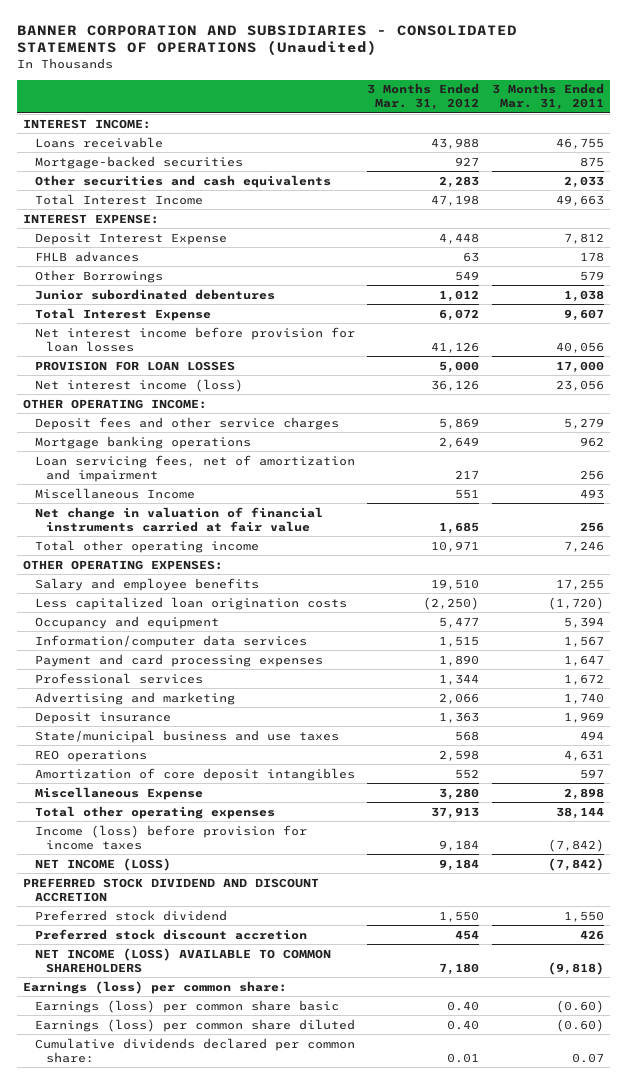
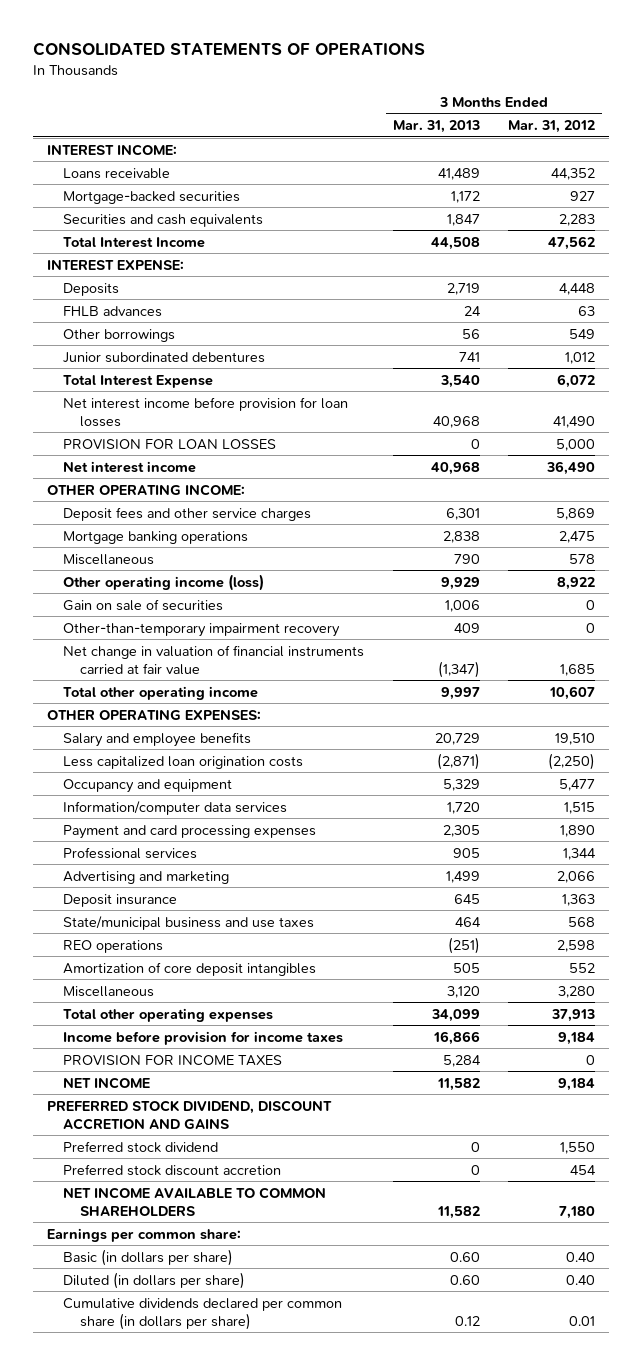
- BANNER CORPORATION AND SUBSIDIARIES - CONSOLIDATED STATEMENTS OF OPERATIONS (Unaudited)
+ CONSOLIDATED STATEMENTS OF OPERATIONS
- | 3 Months Ended Mar. 31, 2012 | 3 Months Ended Mar. 31, 2011
+ | 3 Months Ended Mar. 31, 2013 | 3 Months Ended Mar. 31, 2012
- Loans receivable | 43,988 | 46,755
+ Loans receivable | 41,489 | 44,352
- Other securities and cash equivalents | 2,283 | 2,033
- Total Interest Income | 47,198 | 49,663
+ Securities and cash equivalents | 1,847 | 2,283
+ Total Interest Income | 44,508 | 47,562
- Deposit Interest Expense | 4,448 | 7,812
+ Deposits | 2,719 | 4,448
- Other Borrowings | 549 | 579
+ Other borrowings | 56 | 549
- Net interest income before provision for loan losses | 41,126 | 40,056
+ Net interest income before provision for loan losses | 40,968 | 41,490
- Net interest income (loss) | 36,126 | 23,056
+ Net interest income | 40,968 | 36,490
- Mortgage banking operations | 2,649 | 962
- Loan servicing fees, net of amortization and impairment | 217 | 256
- Miscellaneous Income | 551 | 493
+ Mortgage banking operations | 2,838 | 2,475
+ Miscellaneous | 790 | 578
+ Other operating income (loss) | 9,929 | 8,922
+ Gain on sale of securities | 1,006 | 0
+ Other-than-temporary impairment recovery | 409 | 0
- Total other operating income | 10,971 | 7,246
+ Total other operating income | 9,997 | 10,607
- Miscellaneous Expense | 3,280 | 2,898
+ Miscellaneous | 3,120 | 3,280
- Income (loss) before provision for income taxes | 9,184 | (7,842)
- NET INCOME (LOSS) | 9,184 | (7,842)
- PREFERRED STOCK DIVIDEND AND DISCOUNT ACCRETION
+ Income before provision for income taxes | 16,866 | 9,184
+ PROVISION FOR INCOME TAXES | 5,284 | 0
+ NET INCOME | 11,582 | 9,184
+ PREFERRED STOCK DIVIDEND, DISCOUNT ACCRETION AND GAINS
- NET INCOME (LOSS) AVAILABLE TO COMMON SHAREHOLDERS | 7,180 | (9,818)
- Earnings (loss) per common share:
- Earnings (loss) per common share basic | 0.40 | (0.60)
- Earnings (loss) per common share diluted | 0.40 | (0.60)
- Cumulative dividends declared per common share: | 0.01 | 0.07
+ NET INCOME AVAILABLE TO COMMON SHAREHOLDERS | 11,582 | 7,180
+ Earnings per common share:
+ Basic (in dollars per share) | 0.60 | 0.40
+ Diluted (in dollars per share) | 0.60 | 0.40
+ Cumulative dividends declared per common share (in dollars per share) | 0.12 | 0.01

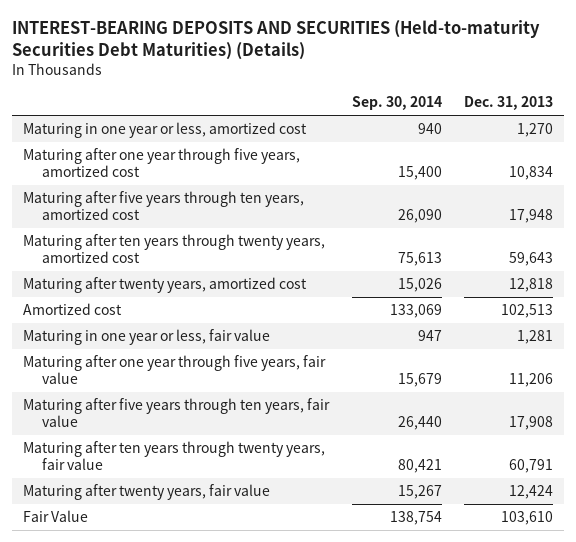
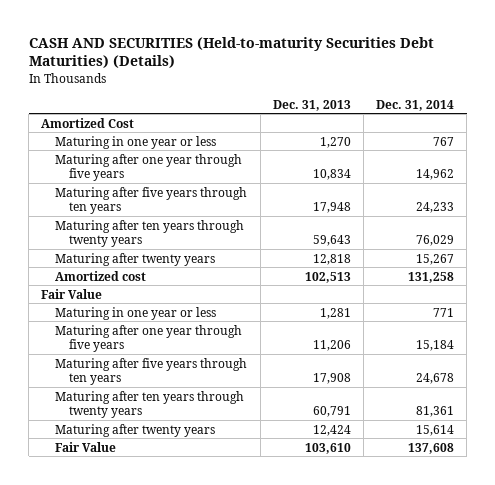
- INTEREST-BEARING DEPOSITS AND SECURITIES (Held-to-maturity Securities Debt Maturities) (Details)
+ CASH AND SECURITIES (Held-to-maturity Securities Debt Maturities) (Details)
- | Sep. 30, 2014 | Dec. 31, 2013
+ | Dec. 31, 2013 | Dec. 31, 2014
- Maturing in one year or less, amortized cost | 940 | 1,270
- Maturing after one year through five years, amortized cost | 15,400 | 10,834
- Maturing after five years through ten years, amortized cost | 26,090 | 17,948
- Maturing after ten years through twenty years, amortized cost | 75,613 | 59,643
- Maturing after twenty years, amortized cost | 15,026 | 12,818
+ Amortized Cost
+ Maturing in one year or less | 1,270 | 767
+ Maturing after one year through five years | 10,834 | 14,962
+ Maturing after five years through ten years | 17,948 | 24,233
+ Maturing after ten years through twenty years | 59,643 | 76,029
+ Maturing after twenty years | 12,818 | 15,267
- Maturing in one year or less, fair value | 947 | 1,281
- Maturing after one year through five years, fair value | 15,679 | 11,206
- Maturing after five years through ten years, fair value | 26,440 | 17,908
- Maturing after ten years through twenty years, fair value | 80,421 | 60,791
- Maturing after twenty years, fair value | 15,267 | 12,424
+ Fair Value
+ Maturing in one year or less | 1,281 | 771
+ Maturing after one year through five years | 11,206 | 15,184
+ Maturing after five years through ten years | 17,908 | 24,678
+ Maturing after ten years through twenty years | 60,791 | 81,361
+ Maturing after twenty years | 12,424 | 15,614

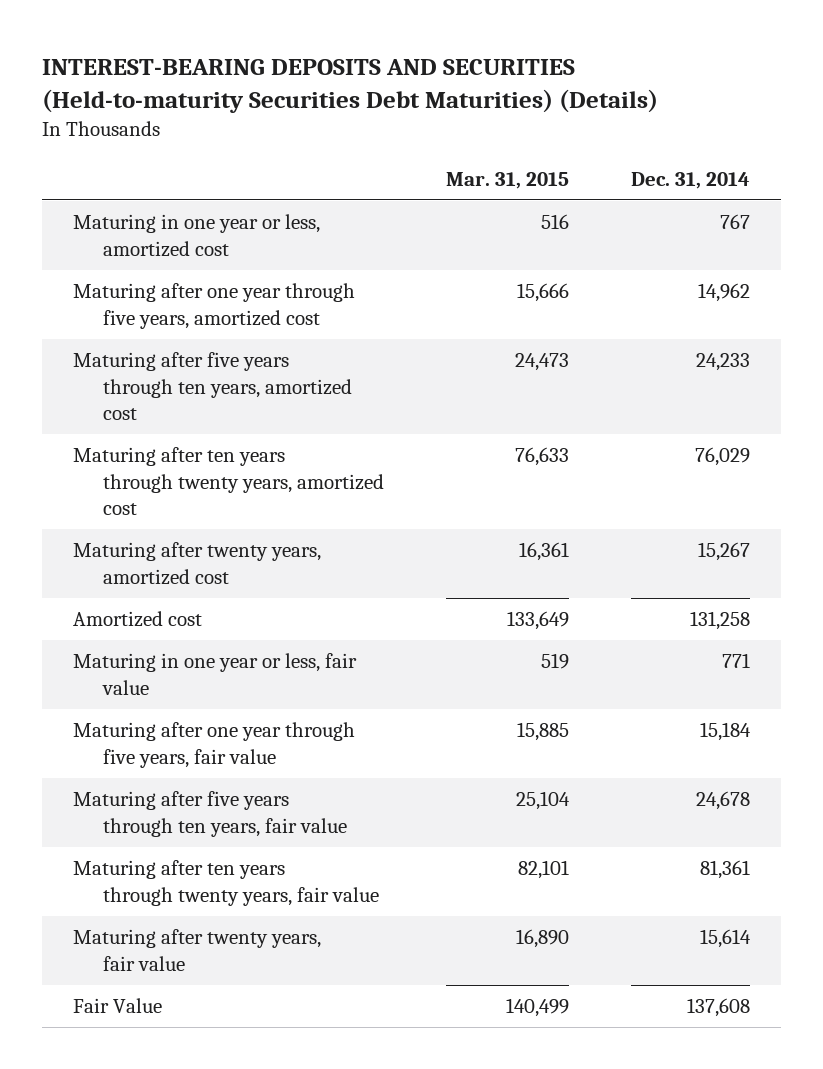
- CASH AND SECURITIES (Held-to-maturity Securities Debt Maturities) (Details)
+ INTEREST-BEARING DEPOSITS AND SECURITIES (Held-to-maturity Securities Debt Maturities) (Details)
- | Dec. 31, 2013 | Dec. 31, 2014
+ | Mar. 31, 2015 | Dec. 31, 2014
- Amortized Cost
- Maturing in one year or less | 1,270 | 767
- Maturing after one year through five years | 10,834 | 14,962
- Maturing after five years through ten years | 17,948 | 24,233
- Maturing after ten years through twenty years | 59,643 | 76,029
- Maturing after twenty years | 12,818 | 15,267
+ Maturing in one year or less, amortized cost | 516 | 767
+ Maturing after one year through five years, amortized cost | 15,666 | 14,962
+ Maturing after five years through ten years, amortized cost | 24,473 | 24,233
+ Maturing after ten years through twenty years, amortized cost | 76,633 | 76,029
+ Maturing after twenty years, amortized cost | 16,361 | 15,267
- Fair Value
- Maturing in one year or less | 1,281 | 771
- Maturing after one year through five years | 11,206 | 15,184
- Maturing after five years through ten years | 17,908 | 24,678
- Maturing after ten years through twenty years | 60,791 | 81,361
- Maturing after twenty years | 12,424 | 15,614
+ Maturing in one year or less, fair value | 519 | 771
+ Maturing after one year through five years, fair value | 15,885 | 15,184
+ Maturing after five years through ten years, fair value | 25,104 | 24,678
+ Maturing after ten years through twenty years, fair value | 82,101 | 81,361
+ Maturing after twenty years, fair value | 16,890 | 15,614

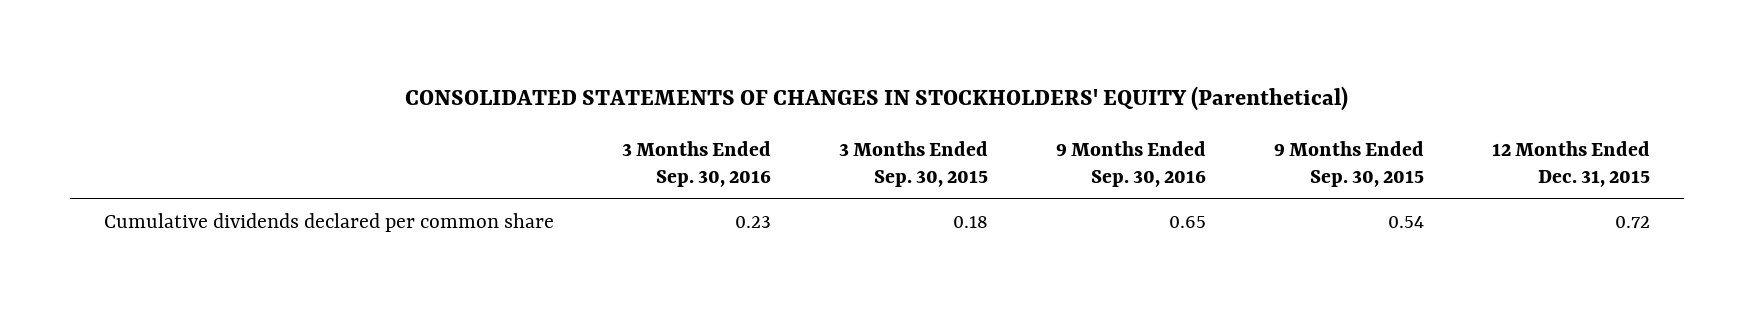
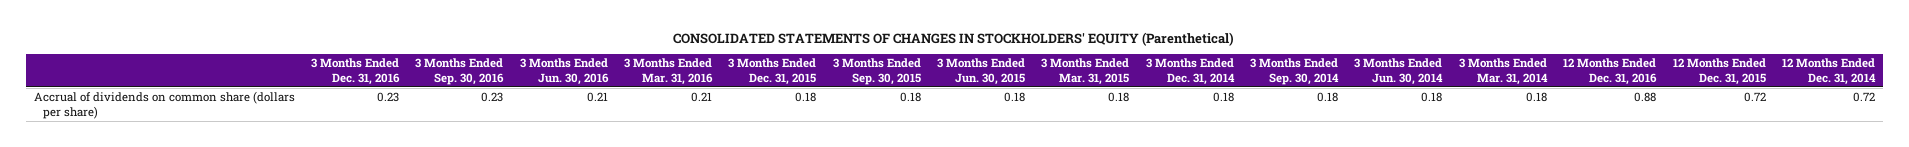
- | 3 Months Ended Sep. 30, 2016 | 3 Months Ended Sep. 30, 2015 | 9 Months Ended Sep. 30, 2016 | 9 Months Ended Sep. 30, 2015 | 12 Months Ended Dec. 31, 2015
+ | 3 Months Ended Dec. 31, 2016 | 3 Months Ended Sep. 30, 2016 | 3 Months Ended Jun. 30, 2016 | 3 Months Ended Mar. 31, 2016 | 3 Months Ended Dec. 31, 2015 | 3 Months Ended Sep. 30, 2015 | 3 Months Ended Jun. 30, 2015 | 3 Months Ended Mar. 31, 2015 | 3 Months Ended Dec. 31, 2014 | 3 Months Ended Sep. 30, 2014 | 3 Months Ended Jun. 30, 2014 | 3 Months Ended Mar. 31, 2014 | 12 Months Ended Dec. 31, 2016 | 12 Months Ended Dec. 31, 2015 | 12 Months Ended Dec. 31, 2014
- Cumulative dividends declared per common share | 0.23 | 0.18 | 0.65 | 0.54 | 0.72
+ Accrual of dividends on common share (dollars per share) | 0.23 | 0.23 | 0.21 | 0.21 | 0.18 | 0.18 | 0.18 | 0.18 | 0.18 | 0.18 | 0.18 | 0.18 | 0.88 | 0.72 | 0.72

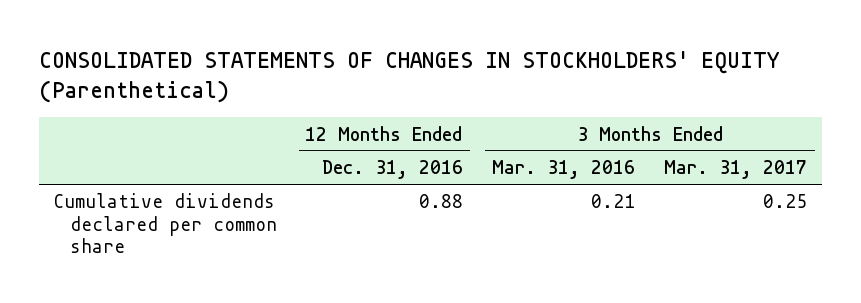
- | 3 Months Ended Dec. 31, 2016 | 3 Months Ended Sep. 30, 2016 | 3 Months Ended Jun. 30, 2016 | 3 Months Ended Mar. 31, 2016 | 3 Months Ended Dec. 31, 2015 | 3 Months Ended Sep. 30, 2015 | 3 Months Ended Jun. 30, 2015 | 3 Months Ended Mar. 31, 2015 | 3 Months Ended Dec. 31, 2014 | 3 Months Ended Sep. 30, 2014 | 3 Months Ended Jun. 30, 2014 | 3 Months Ended Mar. 31, 2014 | 12 Months Ended Dec. 31, 2016 | 12 Months Ended Dec. 31, 2015 | 12 Months Ended Dec. 31, 2014
+ | 12 Months Ended Dec. 31, 2016 | 3 Months Ended Mar. 31, 2016 | 3 Months Ended Mar. 31, 2017
- Accrual of dividends on common share (dollars per share) | 0.23 | 0.23 | 0.21 | 0.21 | 0.18 | 0.18 | 0.18 | 0.18 | 0.18 | 0.18 | 0.18 | 0.18 | 0.88 | 0.72 | 0.72
+ Cumulative dividends declared per common share | 0.88 | 0.21 | 0.25

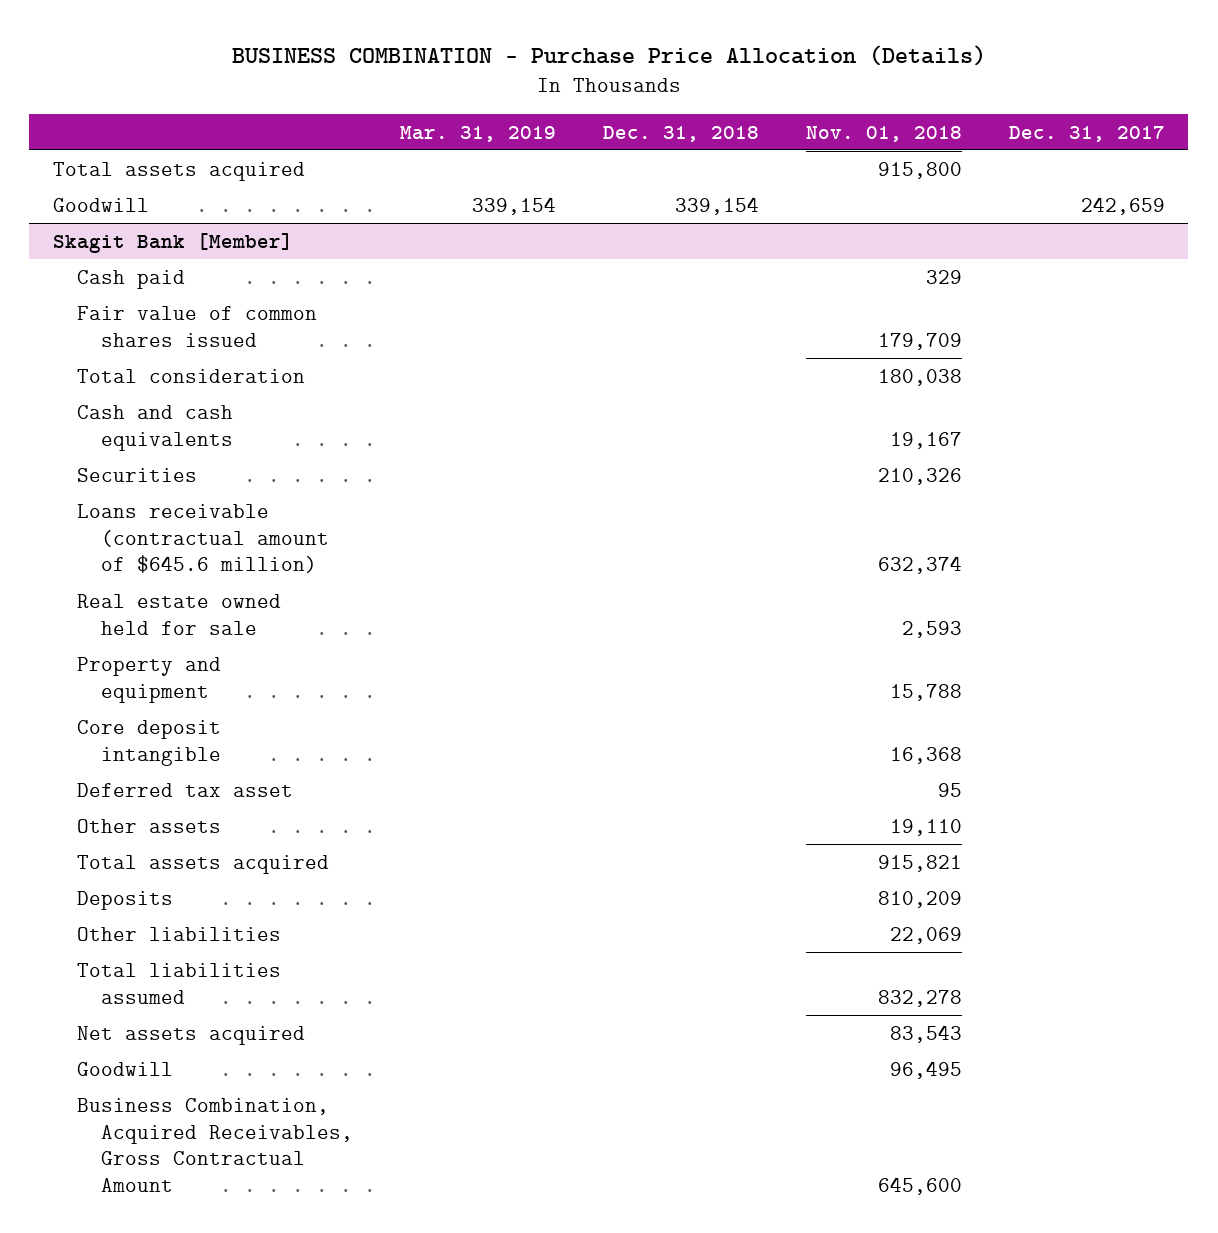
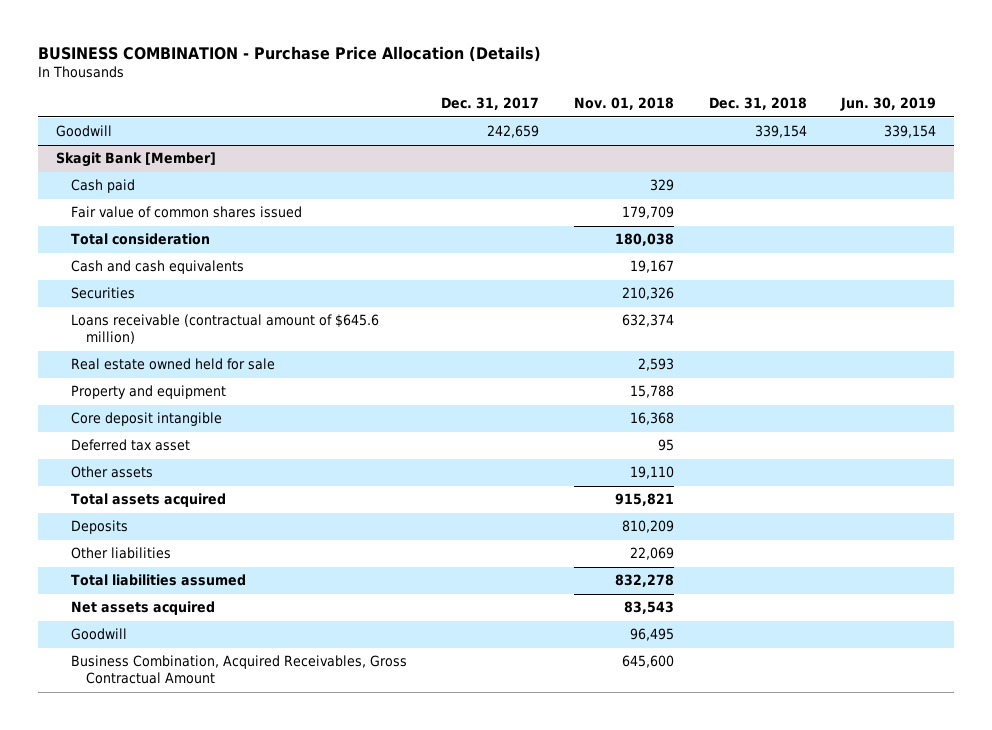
- | Mar. 31, 2019 | Dec. 31, 2018 | Nov. 01, 2018 | Dec. 31, 2017
+ | Dec. 31, 2017 | Nov. 01, 2018 | Dec. 31, 2018 | Jun. 30, 2019
- Total assets acquired | | | 915,800 |

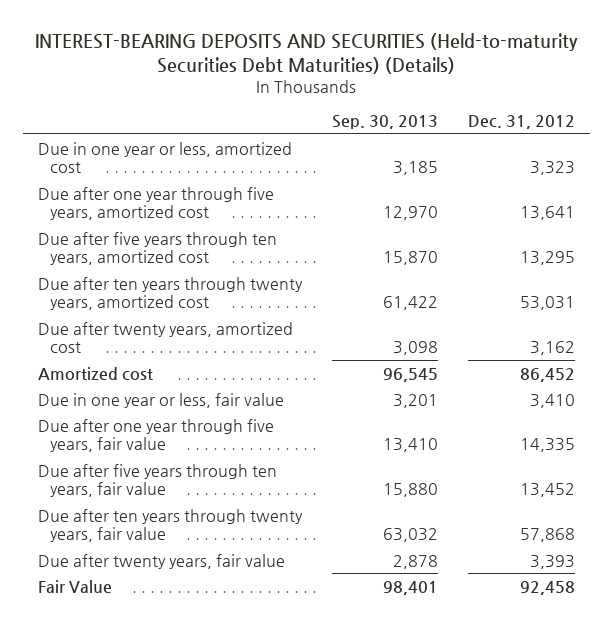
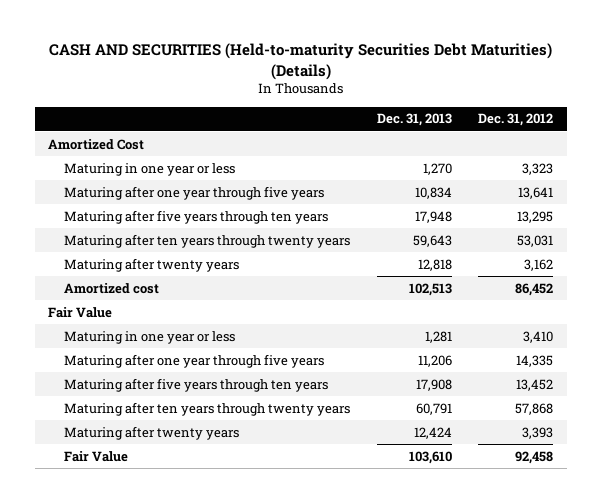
- INTEREST-BEARING DEPOSITS AND SECURITIES (Held-to-maturity Securities Debt Maturities) (Details)
+ CASH AND SECURITIES (Held-to-maturity Securities Debt Maturities) (Details)
- | Sep. 30, 2013 | Dec. 31, 2012
+ | Dec. 31, 2013 | Dec. 31, 2012
- Due in one year or less, amortized cost | 3,185 | 3,323
- Due after one year through five years, amortized cost | 12,970 | 13,641
- Due after five years through ten years, amortized cost | 15,870 | 13,295
- Due after ten years through twenty years, amortized cost | 61,422 | 53,031
- Due after twenty years, amortized cost | 3,098 | 3,162
+ Amortized Cost
+ Maturing in one year or less | 1,270 | 3,323
+ Maturing after one year through five years | 10,834 | 13,641
+ Maturing after five years through ten years | 17,948 | 13,295
+ Maturing after ten years through twenty years | 59,643 | 53,031
+ Maturing after twenty years | 12,818 | 3,162
- Due in one year or less, fair value | 3,201 | 3,410
- Due after one year through five years, fair value | 13,410 | 14,335
- Due after five years through ten years, fair value | 15,880 | 13,452
- Due after ten years through twenty years, fair value | 63,032 | 57,868
- Due after twenty years, fair value | 2,878 | 3,393
+ Fair Value
+ Maturing in one year or less | 1,281 | 3,410
+ Maturing after one year through five years | 11,206 | 14,335
+ Maturing after five years through ten years | 17,908 | 13,452
+ Maturing after ten years through twenty years | 60,791 | 57,868
+ Maturing after twenty years | 12,424 | 3,393

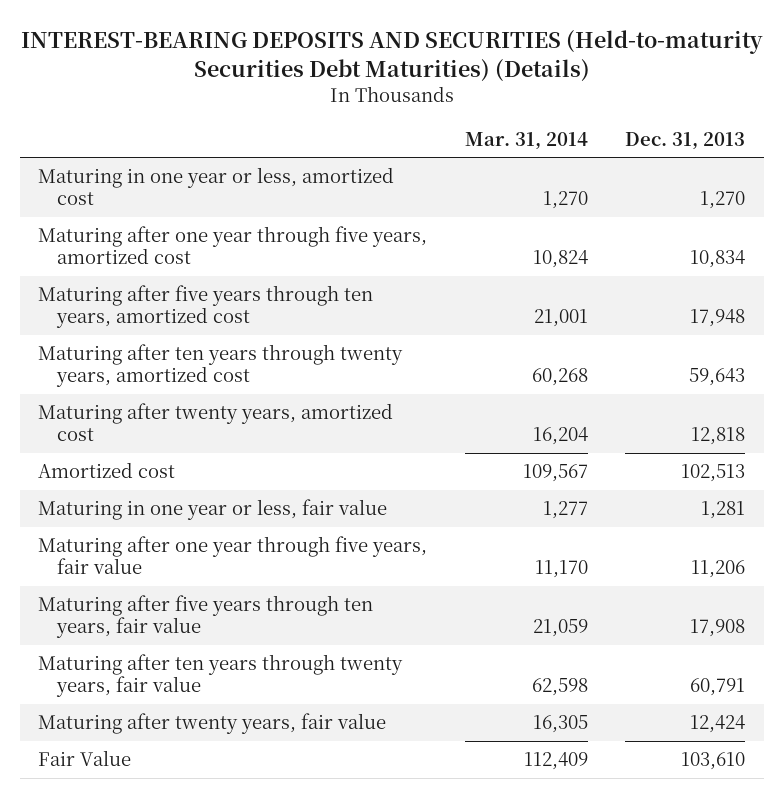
- CASH AND SECURITIES (Held-to-maturity Securities Debt Maturities) (Details)
+ INTEREST-BEARING DEPOSITS AND SECURITIES (Held-to-maturity Securities Debt Maturities) (Details)
- | Dec. 31, 2013 | Dec. 31, 2012
+ | Mar. 31, 2014 | Dec. 31, 2013
- Amortized Cost
- Maturing in one year or less | 1,270 | 3,323
- Maturing after one year through five years | 10,834 | 13,641
- Maturing after five years through ten years | 17,948 | 13,295
- Maturing after ten years through twenty years | 59,643 | 53,031
- Maturing after twenty years | 12,818 | 3,162
+ Maturing in one year or less, amortized cost | 1,270 | 1,270
+ Maturing after one year through five years, amortized cost | 10,824 | 10,834
+ Maturing after five years through ten years, amortized cost | 21,001 | 17,948
+ Maturing after ten years through twenty years, amortized cost | 60,268 | 59,643
+ Maturing after twenty years, amortized cost | 16,204 | 12,818
- Fair Value
- Maturing in one year or less | 1,281 | 3,410
- Maturing after one year through five years | 11,206 | 14,335
- Maturing after five years through ten years | 17,908 | 13,452
- Maturing after ten years through twenty years | 60,791 | 57,868
- Maturing after twenty years | 12,424 | 3,393
+ Maturing in one year or less, fair value | 1,277 | 1,281
+ Maturing after one year through five years, fair value | 11,170 | 11,206
+ Maturing after five years through ten years, fair value | 21,059 | 17,908
+ Maturing after ten years through twenty years, fair value | 62,598 | 60,791
+ Maturing after twenty years, fair value | 16,305 | 12,424

